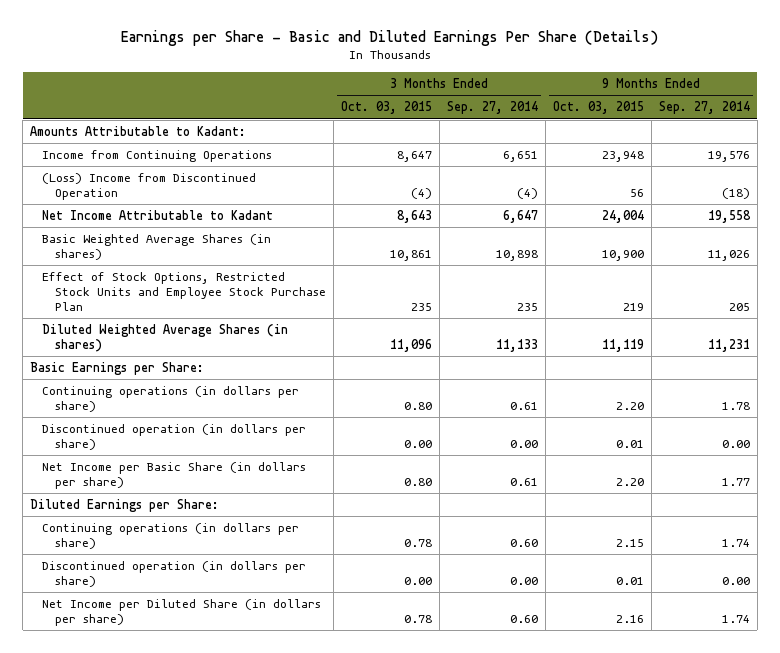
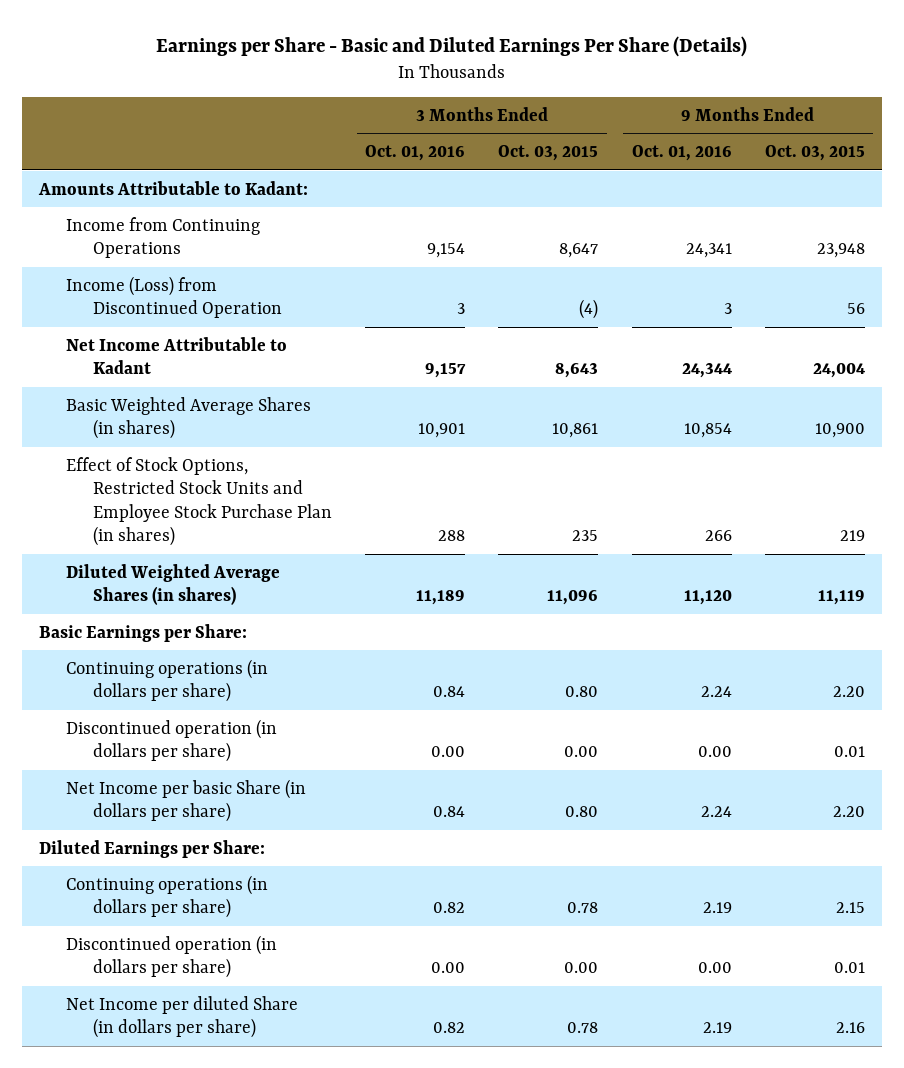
- | 3 Months Ended Oct. 03, 2015 | 3 Months Ended Sep. 27, 2014 | 9 Months Ended Oct. 03, 2015 | 9 Months Ended Sep. 27, 2014
+ | 3 Months Ended Oct. 01, 2016 | 3 Months Ended Oct. 03, 2015 | 9 Months Ended Oct. 01, 2016 | 9 Months Ended Oct. 03, 2015
- (Loss) Income from Discontinued Operation | (4) | (4) | 56 | (18)
+ Income (Loss) from Discontinued Operation | 3 | (4) | 3 | 56
- Effect of Stock Options, Restricted Stock Units and Employee Stock Purchase Plan | 235 | 235 | 219 | 205
+ Effect of Stock Options, Restricted Stock Units and Employee Stock Purchase Plan (in shares) | 288 | 235 | 266 | 219
- Net Income per Basic Share (in dollars per share) | 0.80 | 0.61 | 2.20 | 1.77
+ Net Income per basic Share (in dollars per share) | 0.84 | 0.80 | 2.24 | 2.20
- Net Income per Diluted Share (in dollars per share) | 0.78 | 0.60 | 2.16 | 1.74
+ Net Income per diluted Share (in dollars per share) | 0.82 | 0.78 | 2.19 | 2.16

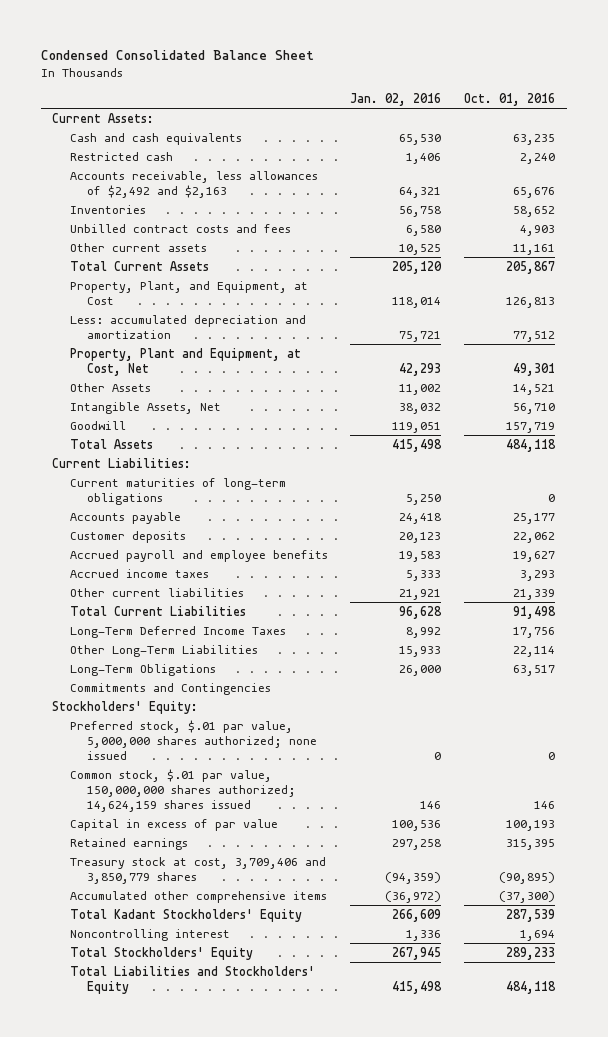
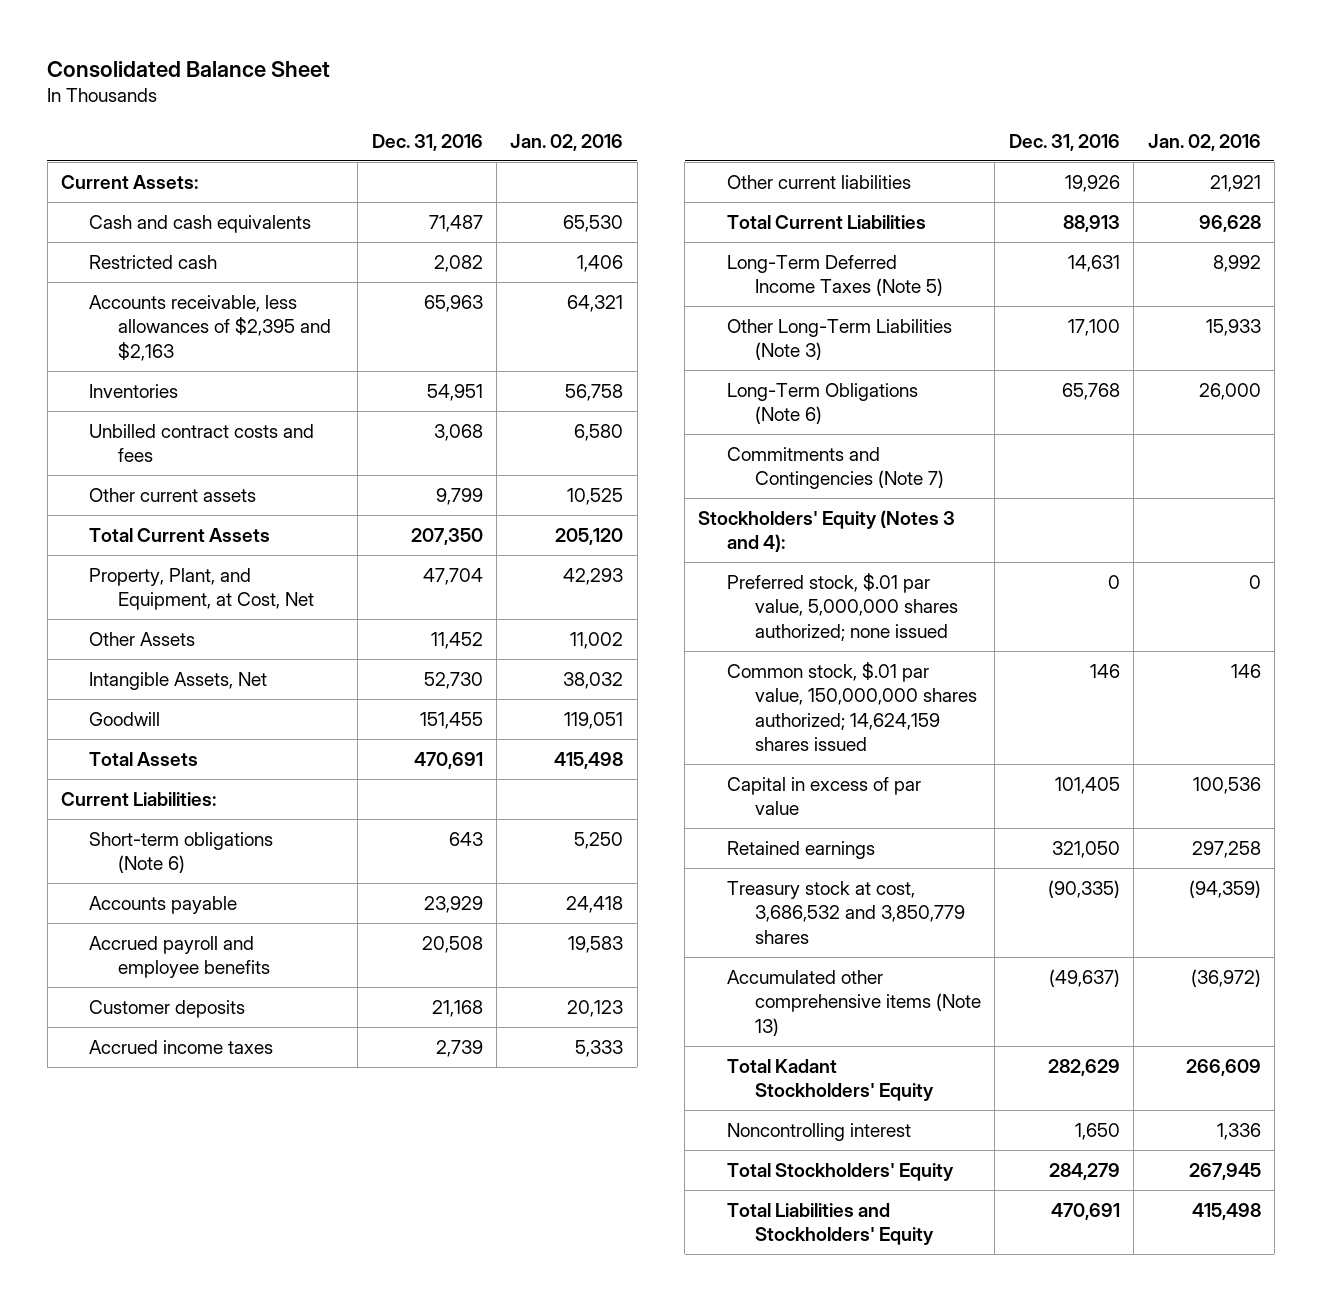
- Condensed Consolidated Balance Sheet
+ Consolidated Balance Sheet
- | Jan. 02, 2016 | Oct. 01, 2016
+ | Dec. 31, 2016 | Jan. 02, 2016
- Accounts receivable, less allowances of $2,492 and $2,163 | 64,321 | 65,676
+ Accounts receivable, less allowances of $2,395 and $2,163 | 65,963 | 64,321
- Property, Plant, and Equipment, at Cost | 118,014 | 126,813
- Less: accumulated depreciation and amortization | 75,721 | 77,512
- Property, Plant and Equipment, at Cost, Net | 42,293 | 49,301
+ Property, Plant, and Equipment, at Cost, Net | 47,704 | 42,293
- Current maturities of long-term obligations | 5,250 | 0
+ Short-term obligations (Note 6) | 643 | 5,250
moved down: Customer deposits | 21,168 | 20,123
- Long-Term Deferred Income Taxes | 8,992 | 17,756
- Other Long-Term Liabilities | 15,933 | 22,114
- Long-Term Obligations | 26,000 | 63,517
- Commitments and Contingencies
- Stockholders' Equity:
+ Long-Term Deferred Income Taxes (Note 5) | 14,631 | 8,992
+ Other Long-Term Liabilities (Note 3) | 17,100 | 15,933
+ Long-Term Obligations (Note 6) | 65,768 | 26,000
+ Commitments and Contingencies (Note 7)
+ Stockholders' Equity (Notes 3 and 4):
- Treasury stock at cost, 3,709,406 and 3,850,779 shares | (94,359) | (90,895)
- Accumulated other comprehensive items | (36,972) | (37,300)
+ Treasury stock at cost, 3,686,532 and 3,850,779 shares | (90,335) | (94,359)
+ Accumulated other comprehensive items (Note 13) | (49,637) | (36,972)

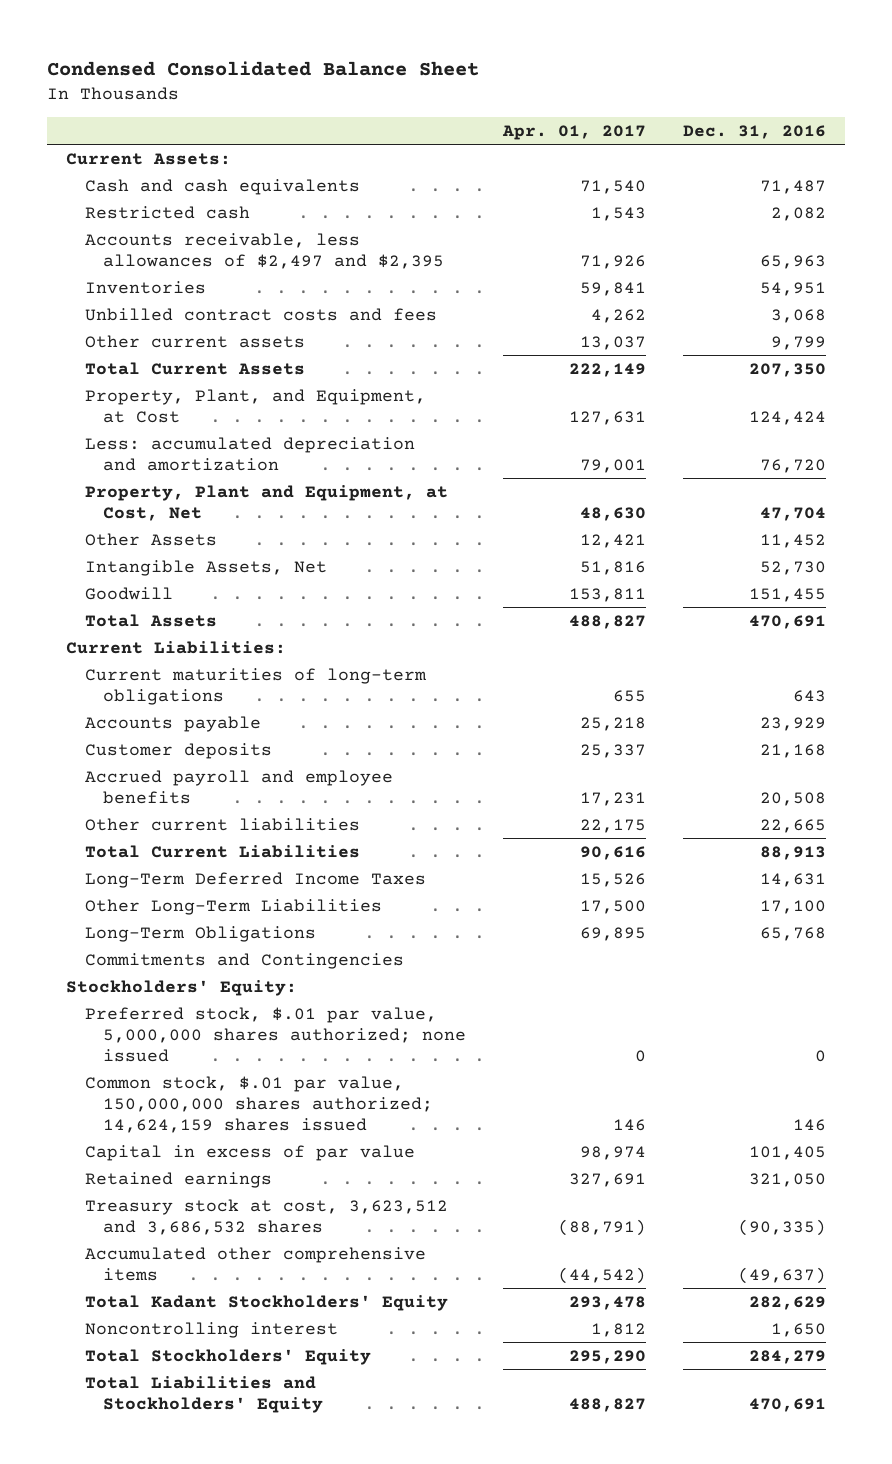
- Consolidated Balance Sheet
+ Condensed Consolidated Balance Sheet
- | Dec. 31, 2016 | Jan. 02, 2016
+ | Apr. 01, 2017 | Dec. 31, 2016
- Accounts receivable, less allowances of $2,395 and $2,163 | 65,963 | 64,321
+ Accounts receivable, less allowances of $2,497 and $2,395 | 71,926 | 65,963
- Property, Plant, and Equipment, at Cost, Net | 47,704 | 42,293
+ Property, Plant, and Equipment, at Cost | 127,631 | 124,424
+ Less: accumulated depreciation and amortization | 79,001 | 76,720
+ Property, Plant and Equipment, at Cost, Net | 48,630 | 47,704
- Short-term obligations (Note 6) | 643 | 5,250
+ Current maturities of long-term obligations | 655 | 643
- Accrued income taxes | 2,739 | 5,333
- Other current liabilities | 19,926 | 21,921
moved down: Accrued payroll and employee benefits | 17,231 | 20,508
+ Other current liabilities | 22,175 | 22,665
- Long-Term Deferred Income Taxes (Note 5) | 14,631 | 8,992
- Other Long-Term Liabilities (Note 3) | 17,100 | 15,933
- Long-Term Obligations (Note 6) | 65,768 | 26,000
- Commitments and Contingencies (Note 7)
- Stockholders' Equity (Notes 3 and 4):
+ Long-Term Deferred Income Taxes | 15,526 | 14,631
+ Other Long-Term Liabilities | 17,500 | 17,100
+ Long-Term Obligations | 69,895 | 65,768
+ Commitments and Contingencies
+ Stockholders' Equity:
- Treasury stock at cost, 3,686,532 and 3,850,779 shares | (90,335) | (94,359)
- Accumulated other comprehensive items (Note 13) | (49,637) | (36,972)
+ Treasury stock at cost, 3,623,512 and 3,686,532 shares | (88,791) | (90,335)
+ Accumulated other comprehensive items | (44,542) | (49,637)

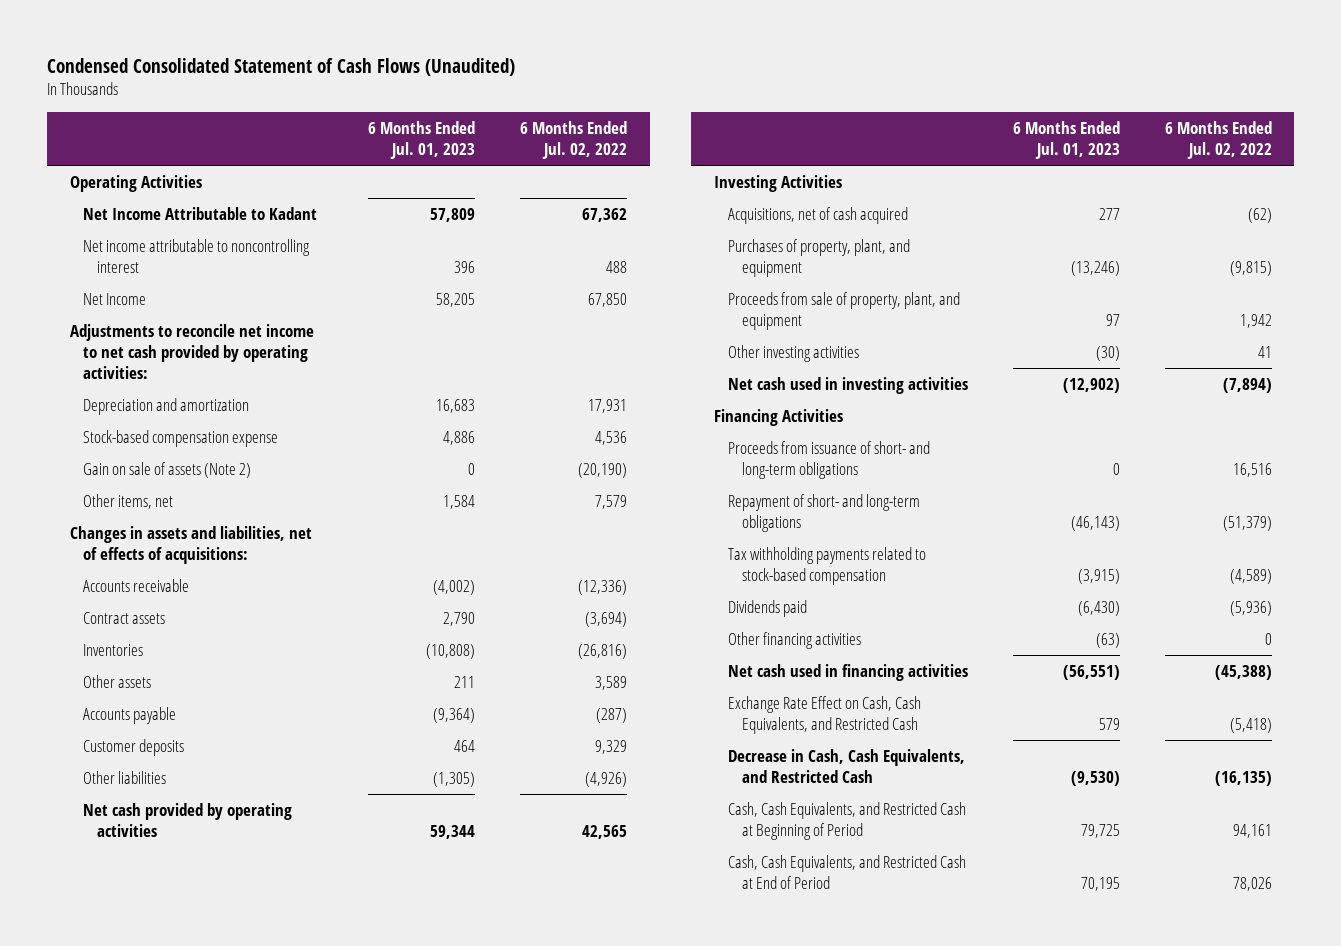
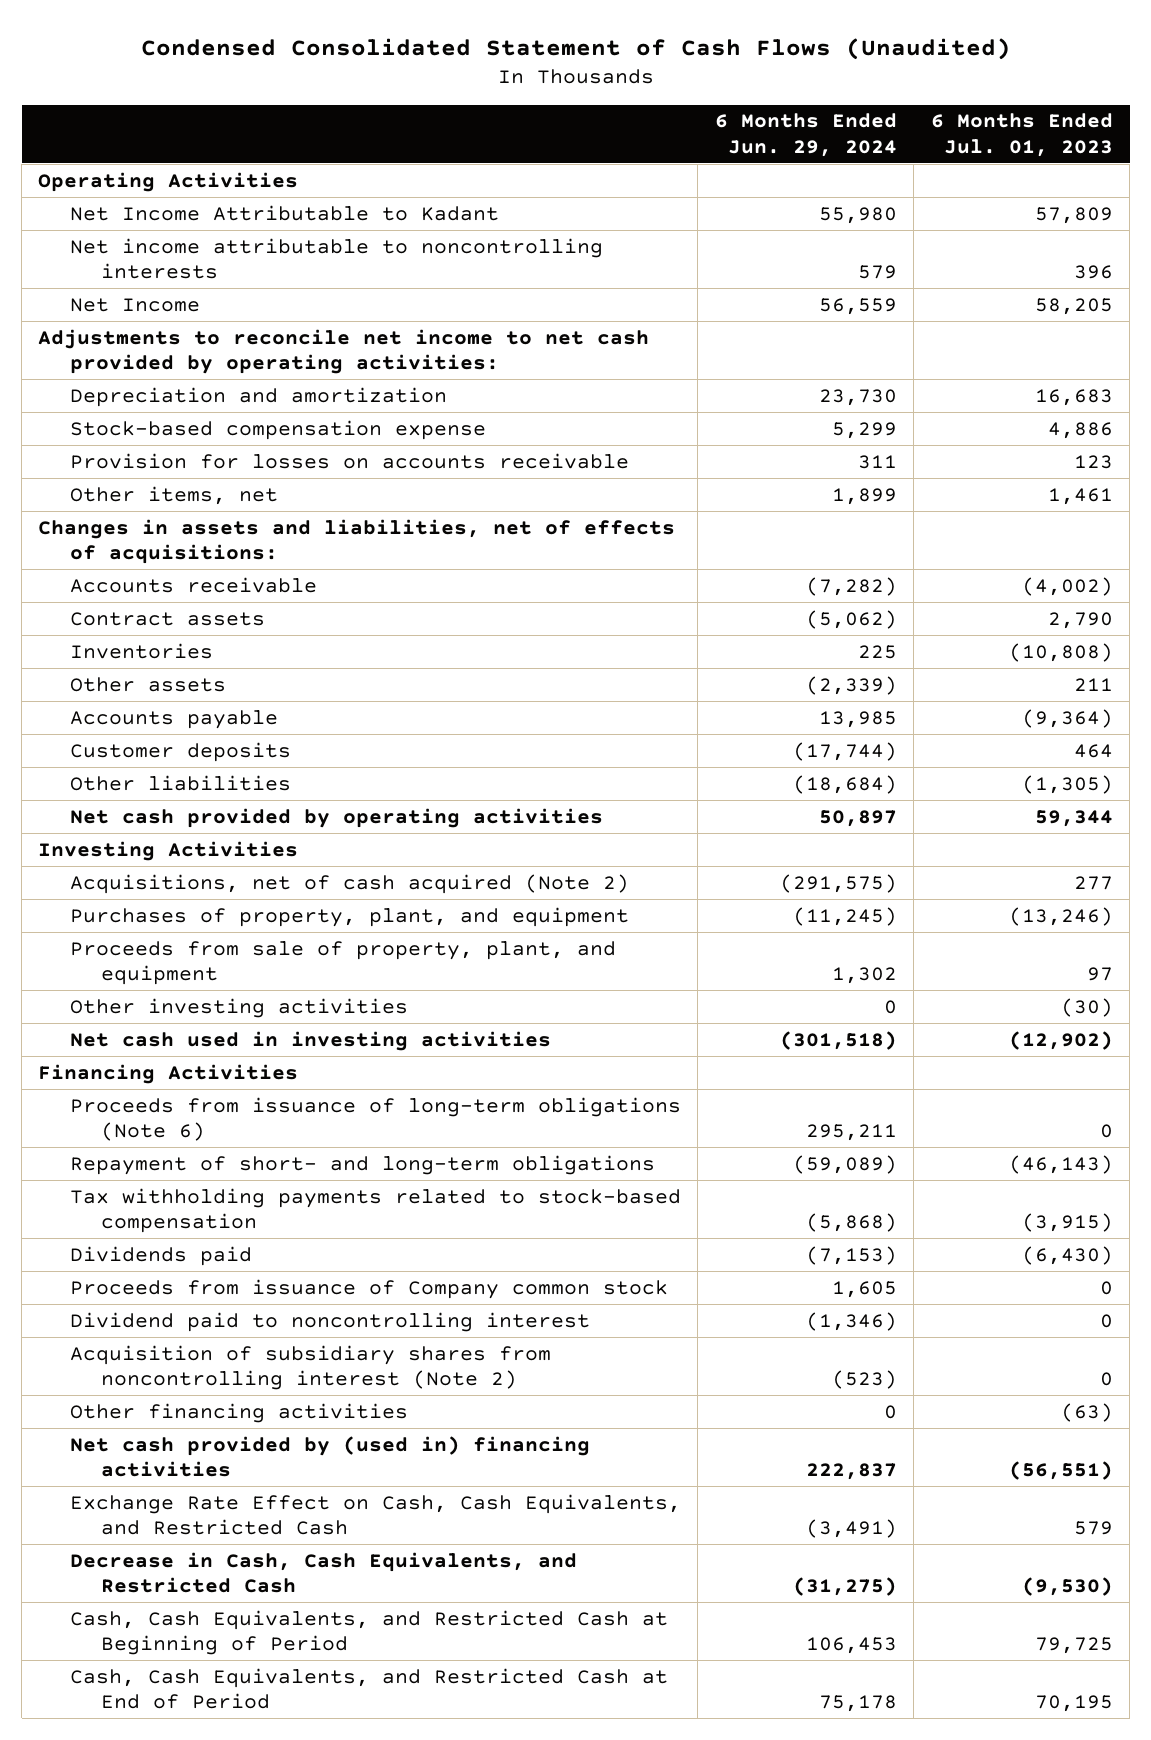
- | 6 Months Ended Jul. 01, 2023 | 6 Months Ended Jul. 02, 2022
+ | 6 Months Ended Jun. 29, 2024 | 6 Months Ended Jul. 01, 2023
- Net income attributable to noncontrolling interest | 396 | 488
+ Net income attributable to noncontrolling interests | 579 | 396
- Gain on sale of assets (Note 2) | 0 | (20,190)
- Other items, net | 1,584 | 7,579
+ Provision for losses on accounts receivable | 311 | 123
+ Other items, net | 1,899 | 1,461
- Acquisitions, net of cash acquired | 277 | (62)
+ Acquisitions, net of cash acquired (Note 2) | (291,575) | 277
- Proceeds from issuance of short- and long-term obligations | 0 | 16,516
+ Proceeds from issuance of long-term obligations (Note 6) | 295,211 | 0
+ Proceeds from issuance of Company common stock | 1,605 | 0
+ Dividend paid to noncontrolling interest | (1,346) | 0
+ Acquisition of subsidiary shares from noncontrolling interest (Note 2) | (523) | 0
- Net cash used in financing activities | (56,551) | (45,388)
+ Net cash provided by (used in) financing activities | 222,837 | (56,551)

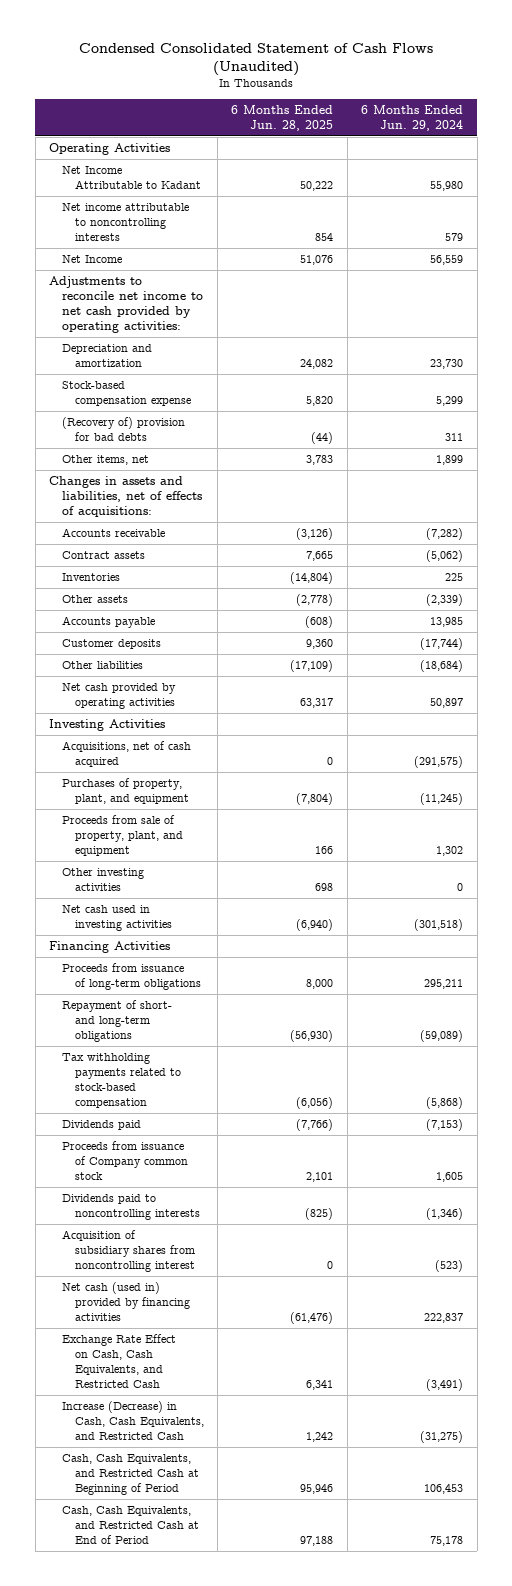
- | 6 Months Ended Jun. 29, 2024 | 6 Months Ended Jul. 01, 2023
+ | 6 Months Ended Jun. 28, 2025 | 6 Months Ended Jun. 29, 2024
- Provision for losses on accounts receivable | 311 | 123
+ (Recovery of) provision for bad debts | (44) | 311
- Acquisitions, net of cash acquired (Note 2) | (291,575) | 277
+ Acquisitions, net of cash acquired | 0 | (291,575)
- Proceeds from issuance of long-term obligations (Note 6) | 295,211 | 0
+ Proceeds from issuance of long-term obligations | 8,000 | 295,211
- Dividend paid to noncontrolling interest | (1,346) | 0
- Acquisition of subsidiary shares from noncontrolling interest (Note 2) | (523) | 0
- Other financing activities | 0 | (63)
- Net cash provided by (used in) financing activities | 222,837 | (56,551)
+ Dividends paid to noncontrolling interests | (825) | (1,346)
+ Acquisition of subsidiary shares from noncontrolling interest | 0 | (523)
+ Net cash (used in) provided by financing activities | (61,476) | 222,837
- Decrease in Cash, Cash Equivalents, and Restricted Cash | (31,275) | (9,530)
+ Increase (Decrease) in Cash, Cash Equivalents, and Restricted Cash | 1,242 | (31,275)

